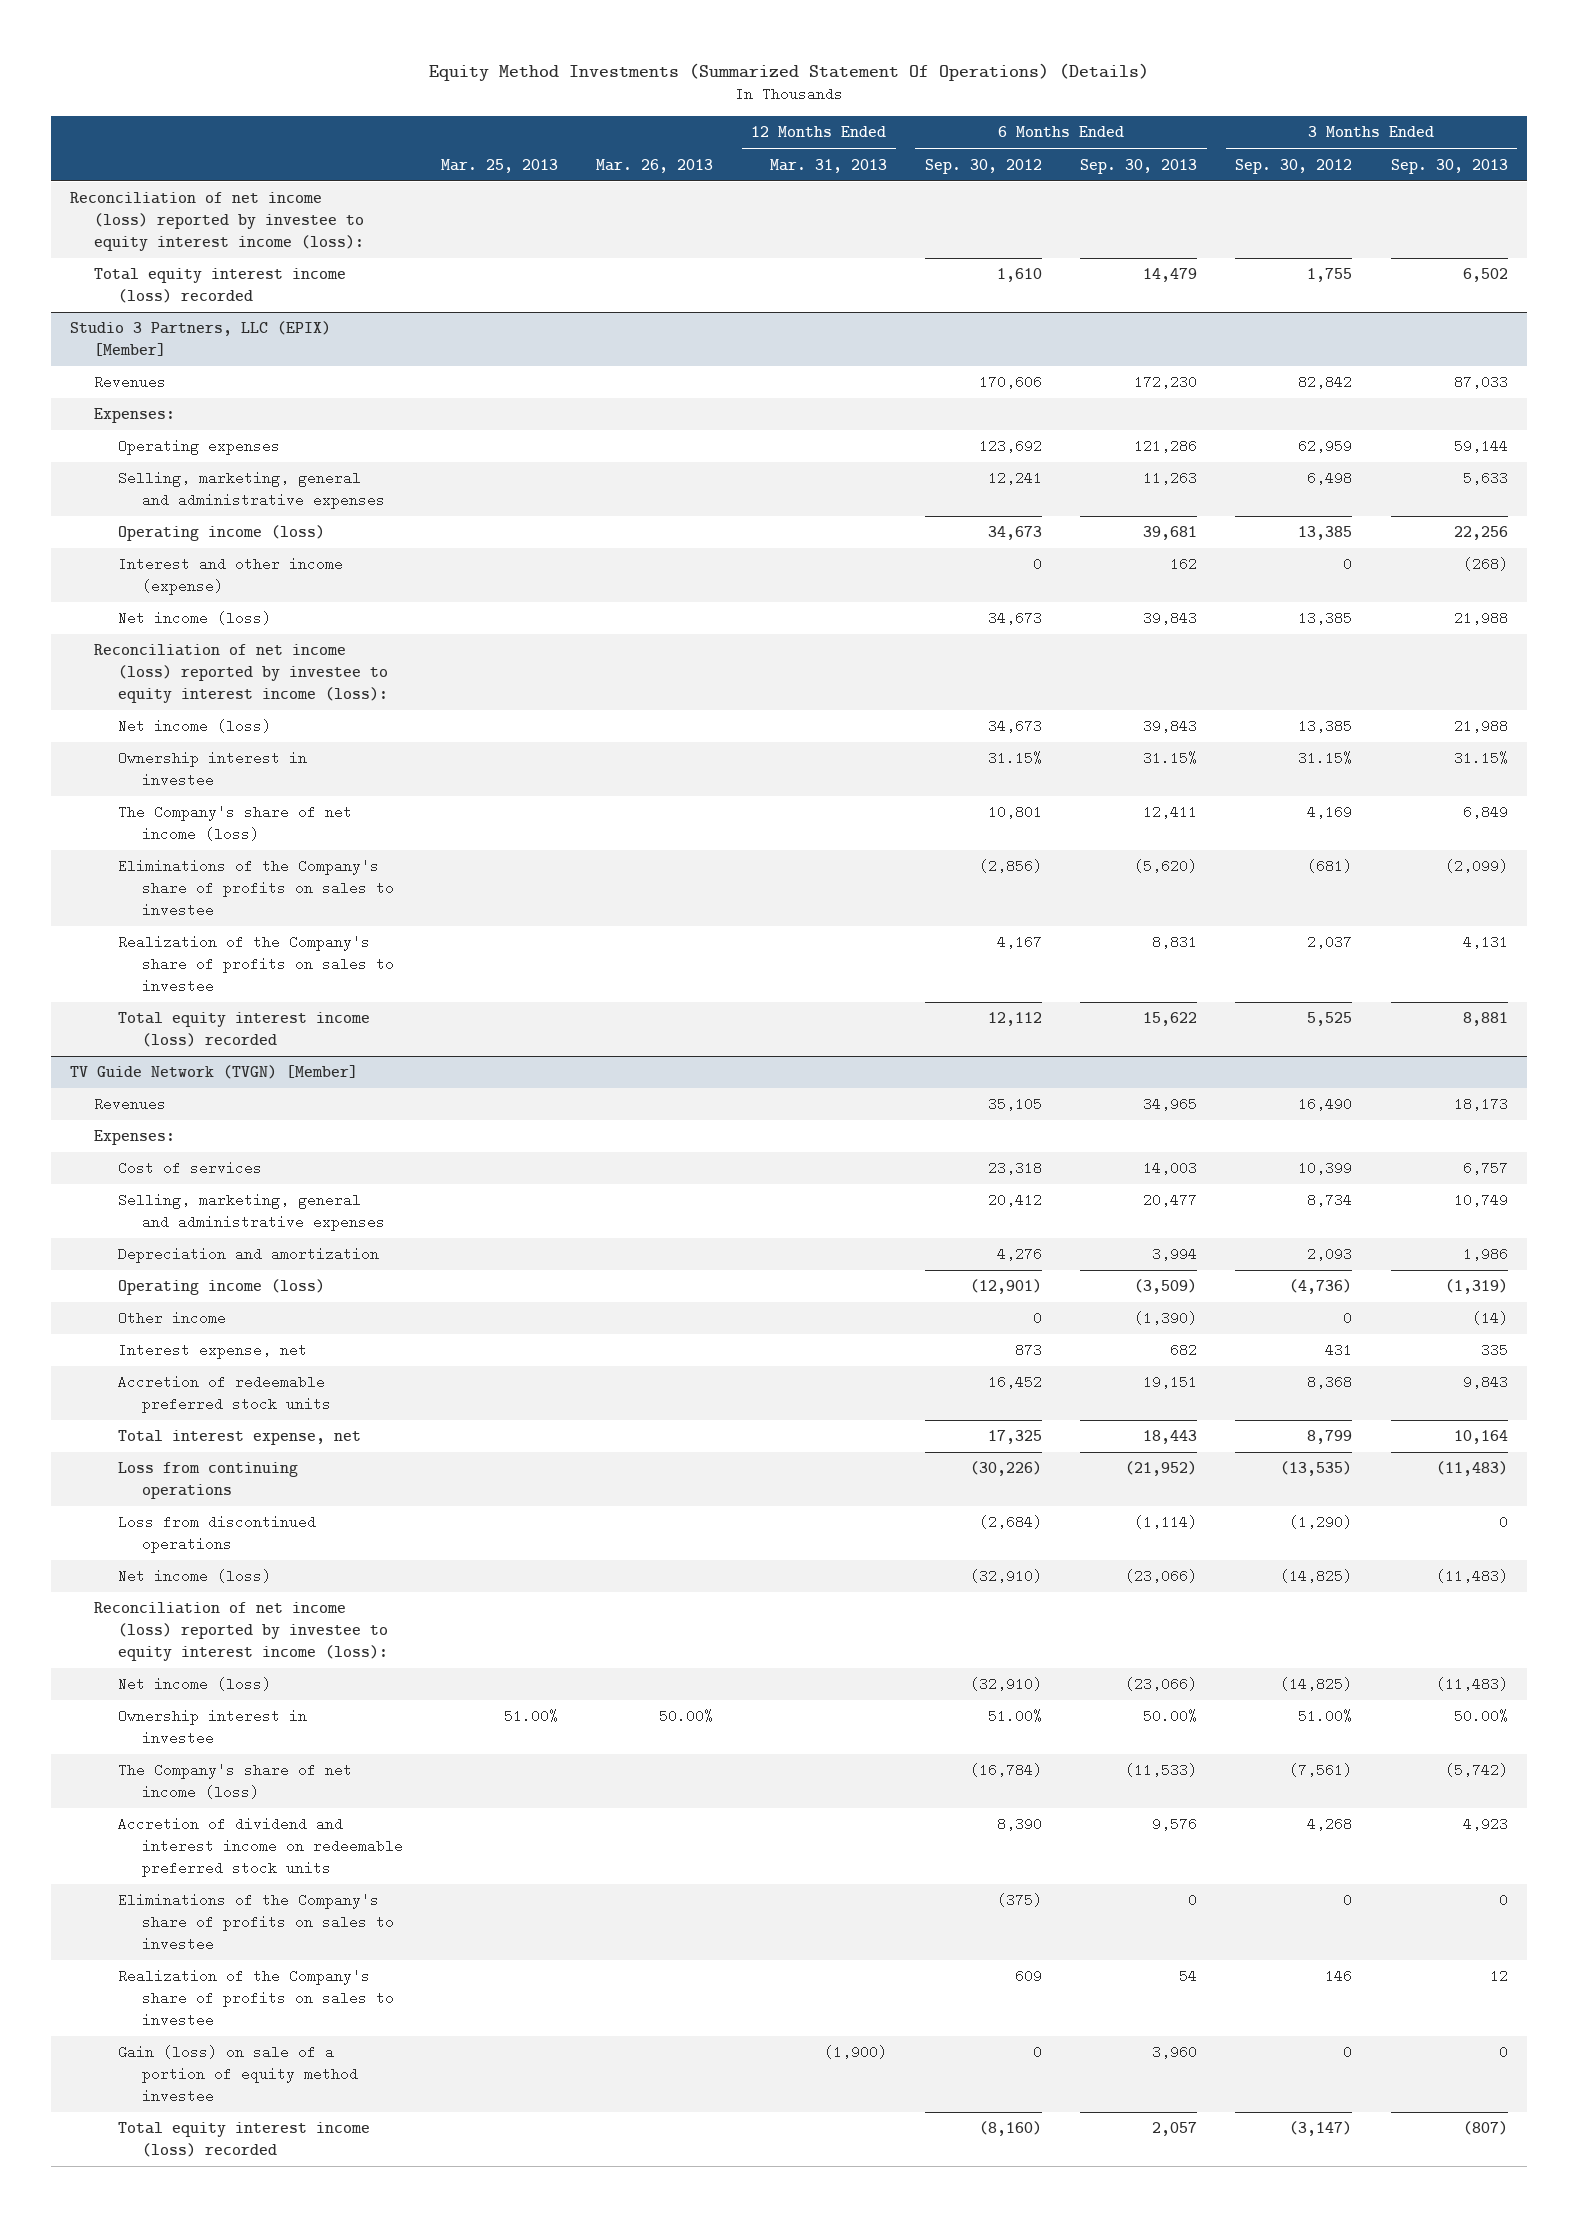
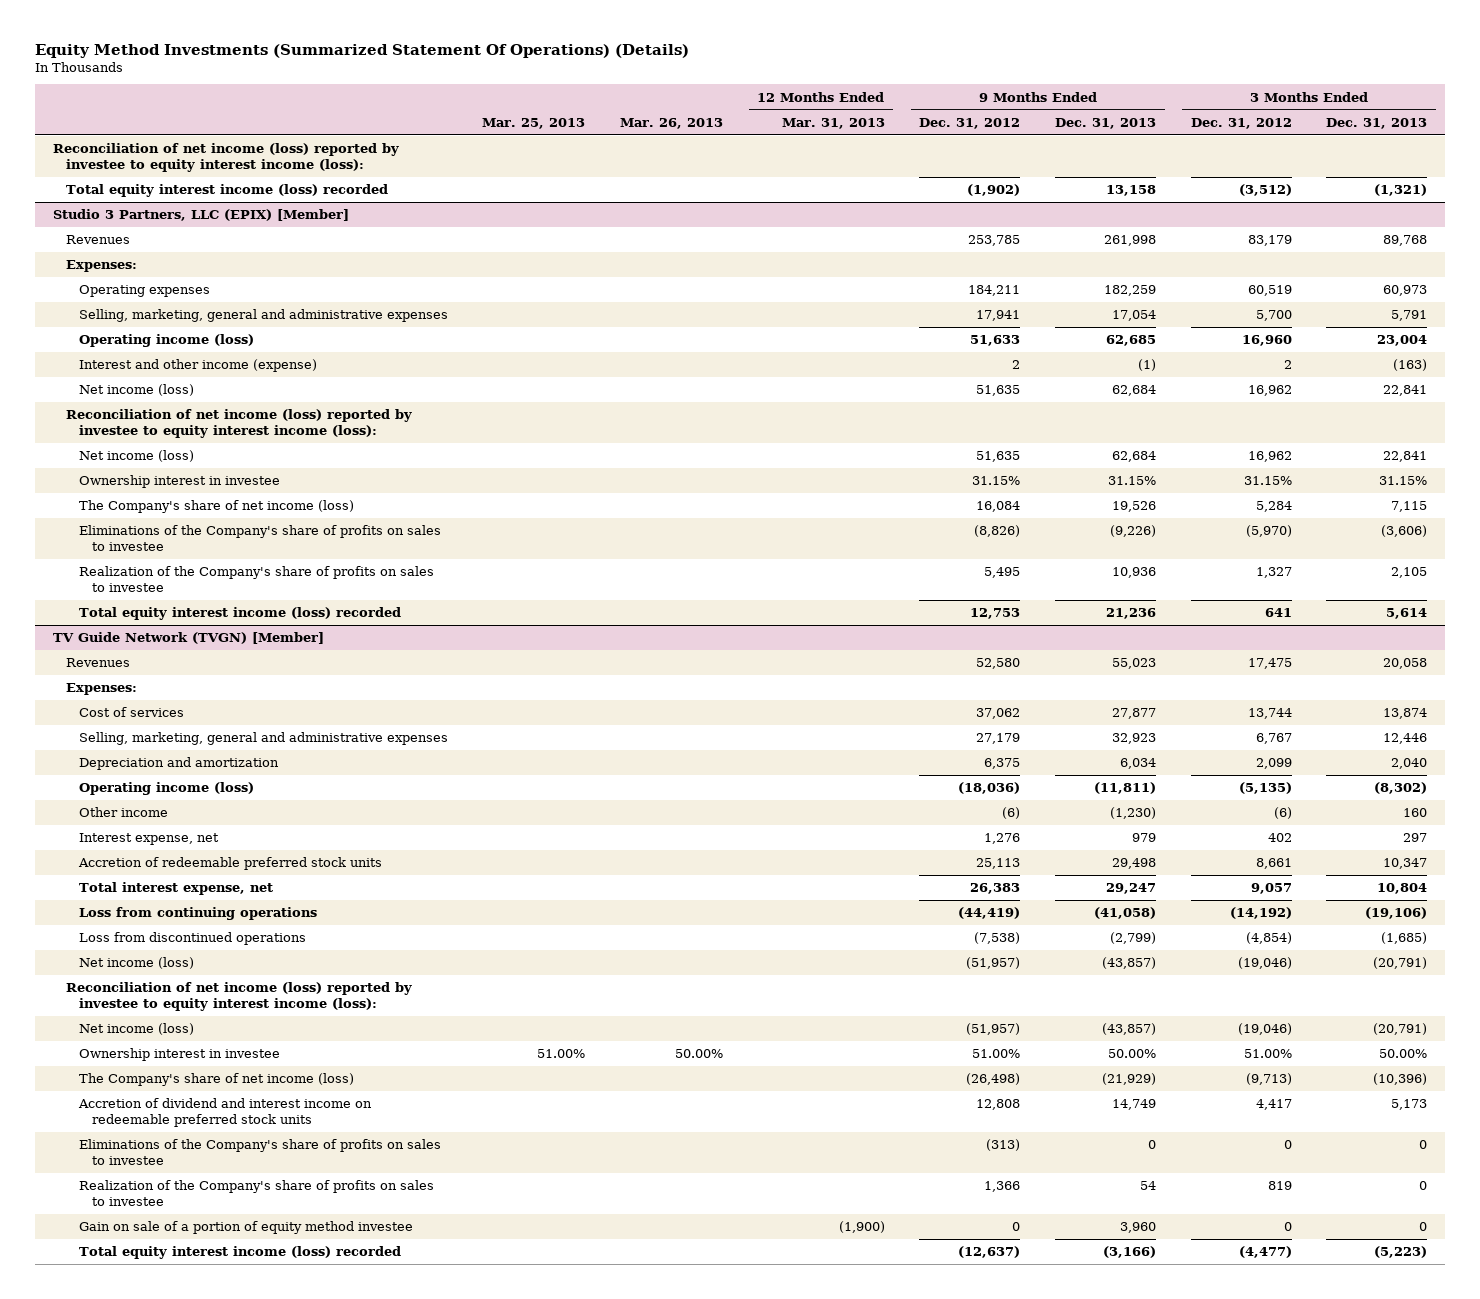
- | Mar. 25, 2013 | Mar. 26, 2013 | 12 Months Ended Mar. 31, 2013 | 6 Months Ended Sep. 30, 2012 | 6 Months Ended Sep. 30, 2013 | 3 Months Ended Sep. 30, 2012 | 3 Months Ended Sep. 30, 2013
+ | Mar. 25, 2013 | Mar. 26, 2013 | 12 Months Ended Mar. 31, 2013 | 9 Months Ended Dec. 31, 2012 | 9 Months Ended Dec. 31, 2013 | 3 Months Ended Dec. 31, 2012 | 3 Months Ended Dec. 31, 2013
@ TV Guide Network (TVGN) [Member]
- Gain (loss) on sale of a portion of equity method investee | | | (1,900) | 0 | 3,960 | 0 | 0
+ Gain on sale of a portion of equity method investee | | | (1,900) | 0 | 3,960 | 0 | 0

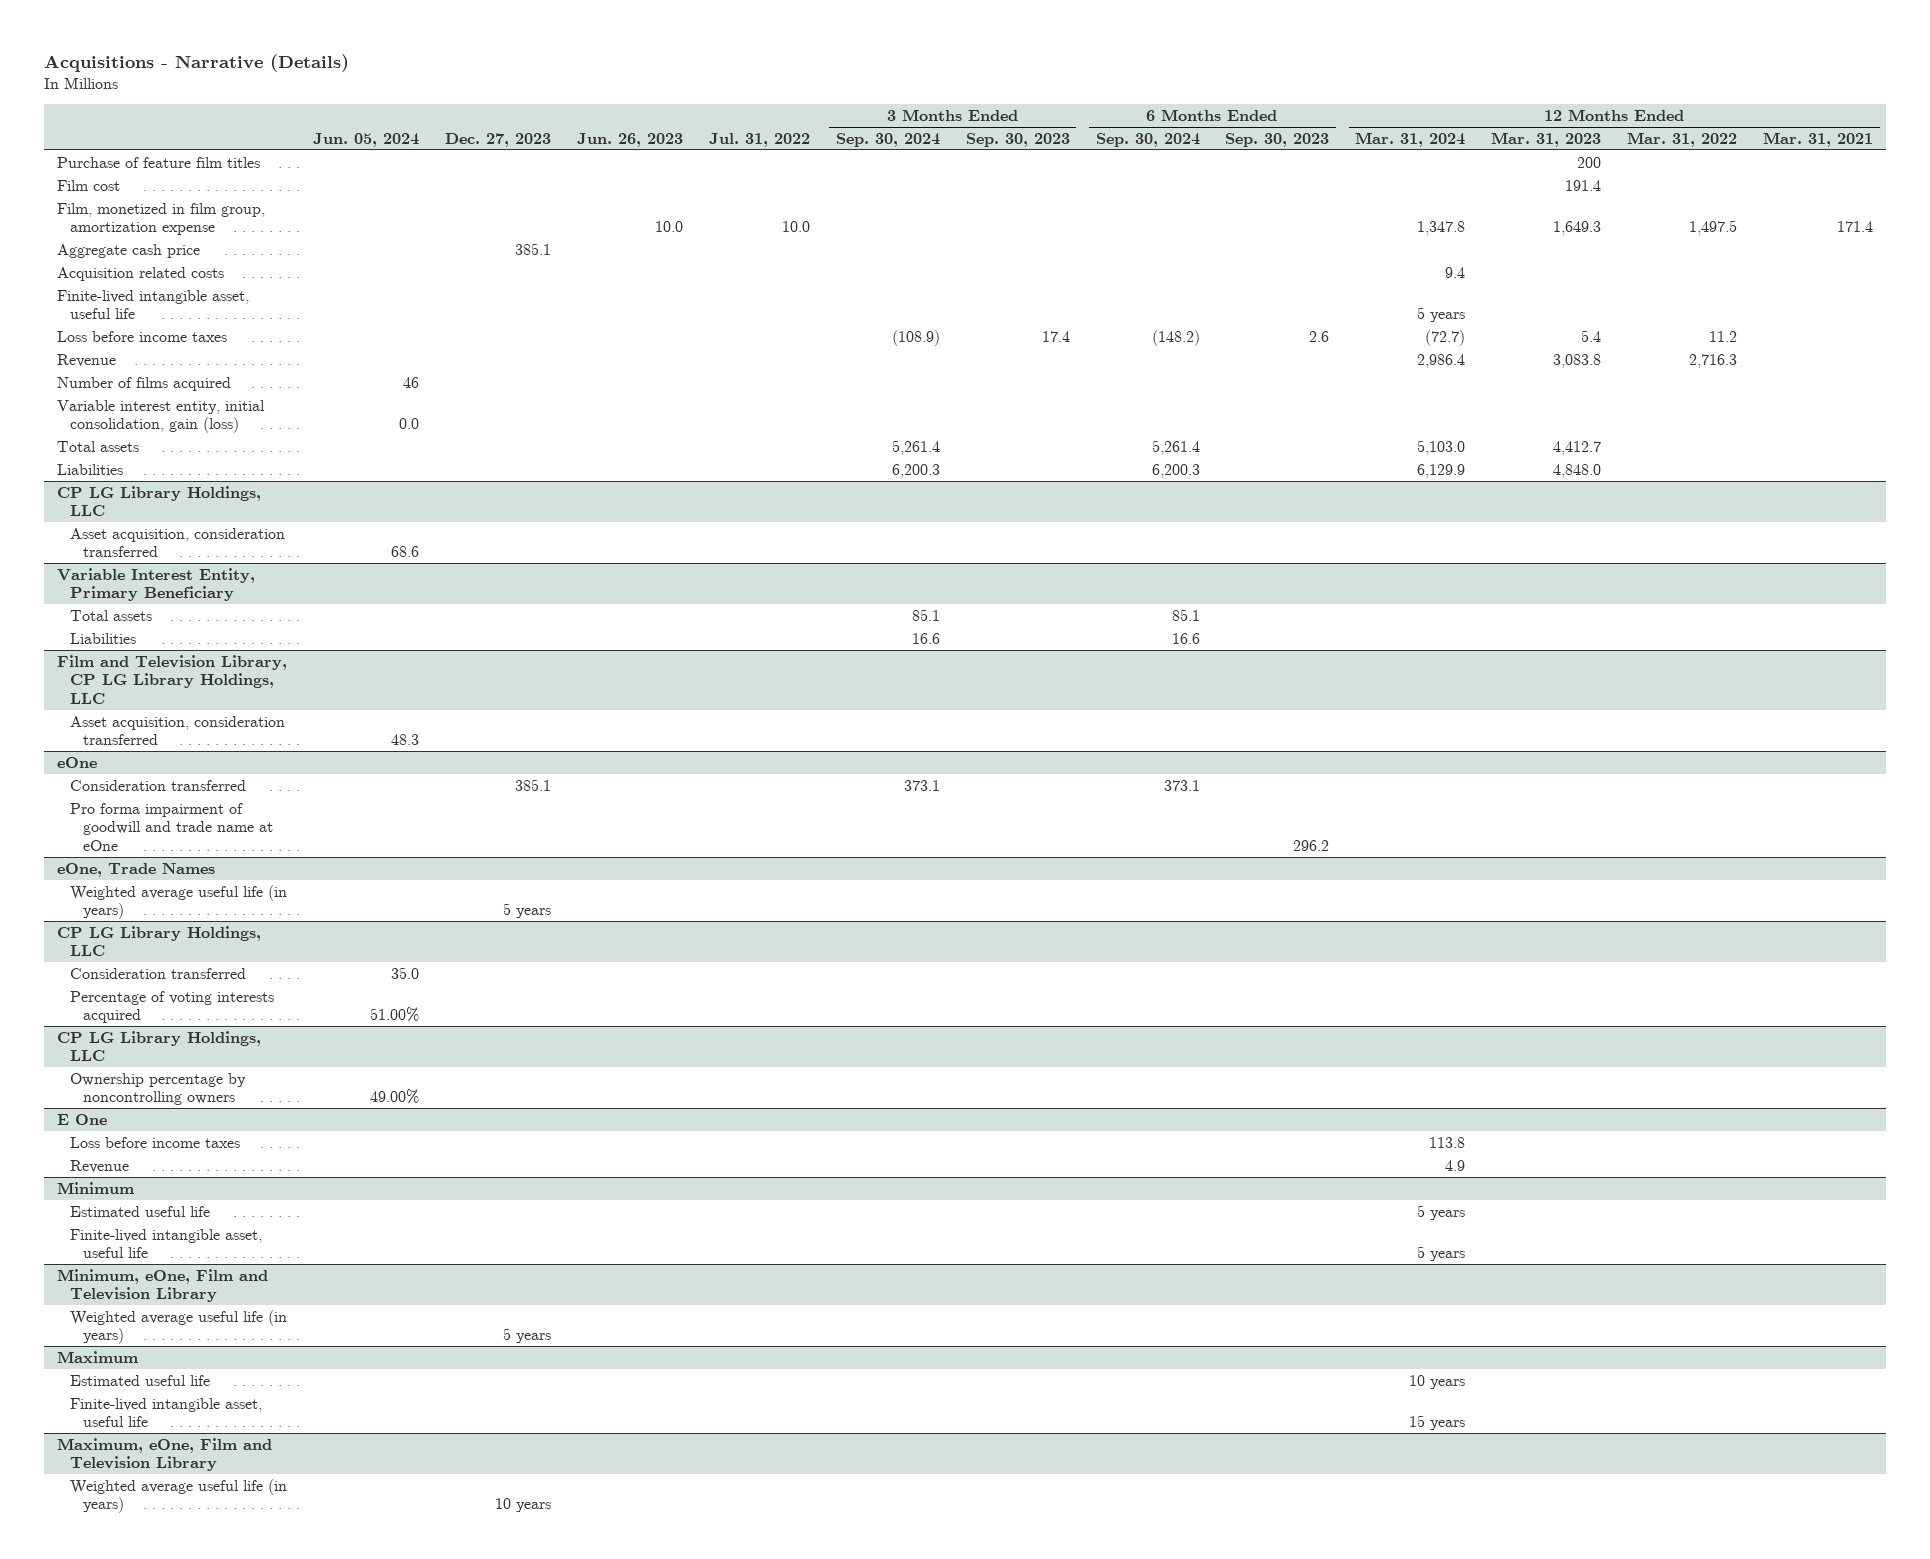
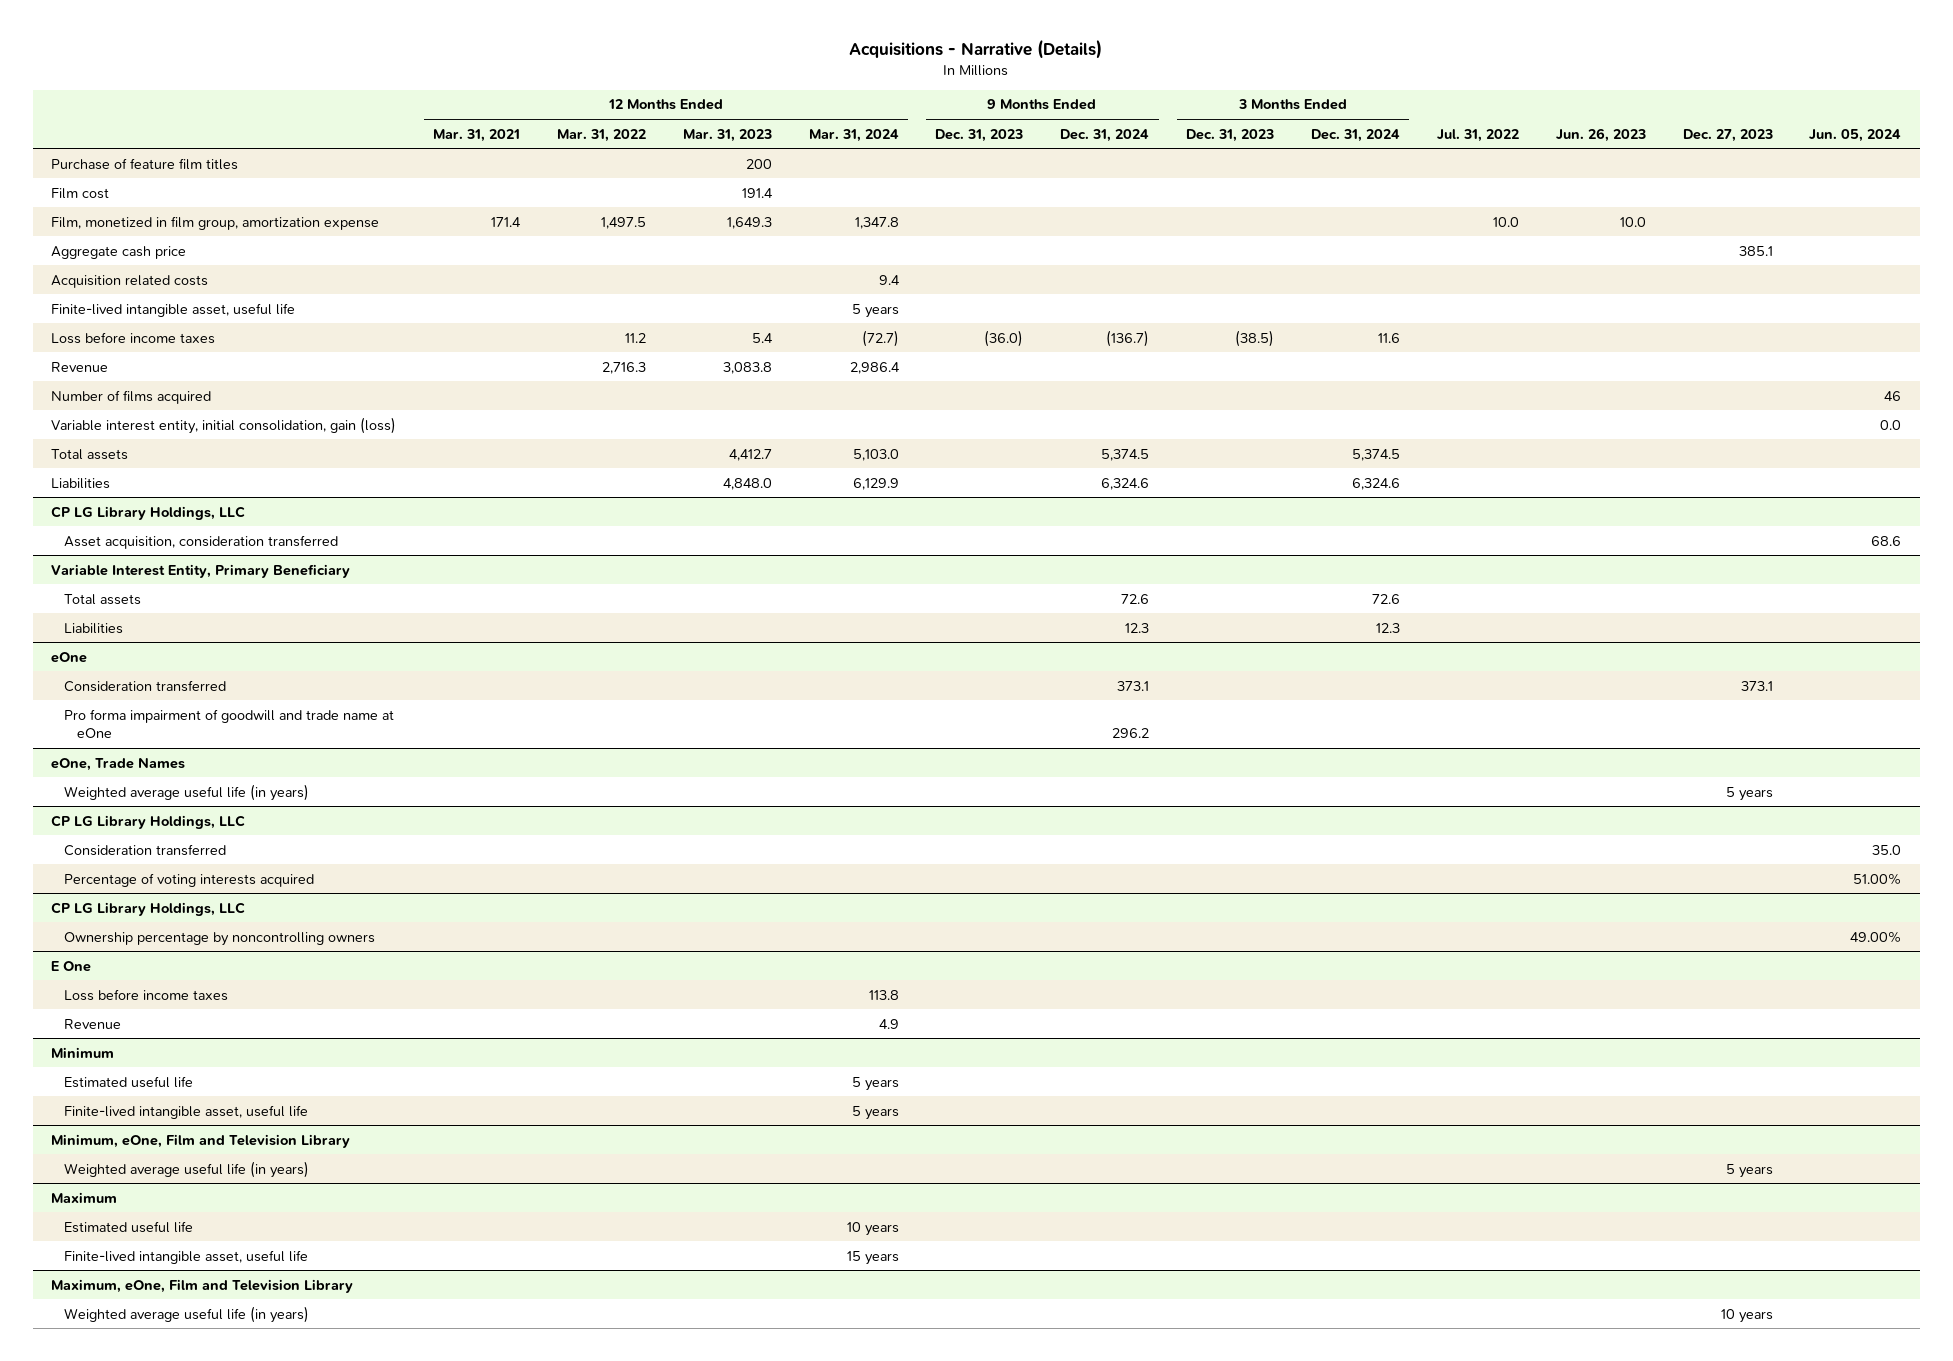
- | Jun. 05, 2024 | Dec. 27, 2023 | Jun. 26, 2023 | Jul. 31, 2022 | 3 Months Ended Sep. 30, 2024 | 3 Months Ended Sep. 30, 2023 | 6 Months Ended Sep. 30, 2024 | 6 Months Ended Sep. 30, 2023 | 12 Months Ended Mar. 31, 2024 | 12 Months Ended Mar. 31, 2023 | 12 Months Ended Mar. 31, 2022 | 12 Months Ended Mar. 31, 2021
+ | 12 Months Ended Mar. 31, 2021 | 12 Months Ended Mar. 31, 2022 | 12 Months Ended Mar. 31, 2023 | 12 Months Ended Mar. 31, 2024 | 9 Months Ended Dec. 31, 2023 | 9 Months Ended Dec. 31, 2024 | 3 Months Ended Dec. 31, 2023 | 3 Months Ended Dec. 31, 2024 | Jul. 31, 2022 | Jun. 26, 2023 | Dec. 27, 2023 | Jun. 05, 2024
- Film and Television Library, CP LG Library Holdings, LLC
- Asset acquisition, consideration transferred | 48.3 | | | | | | | | | | |
@ eOne
- Consideration transferred | | 385.1 | | | 373.1 | | 373.1 | | | | |
+ Consideration transferred | | | | | | 373.1 | | | | | 373.1 |

